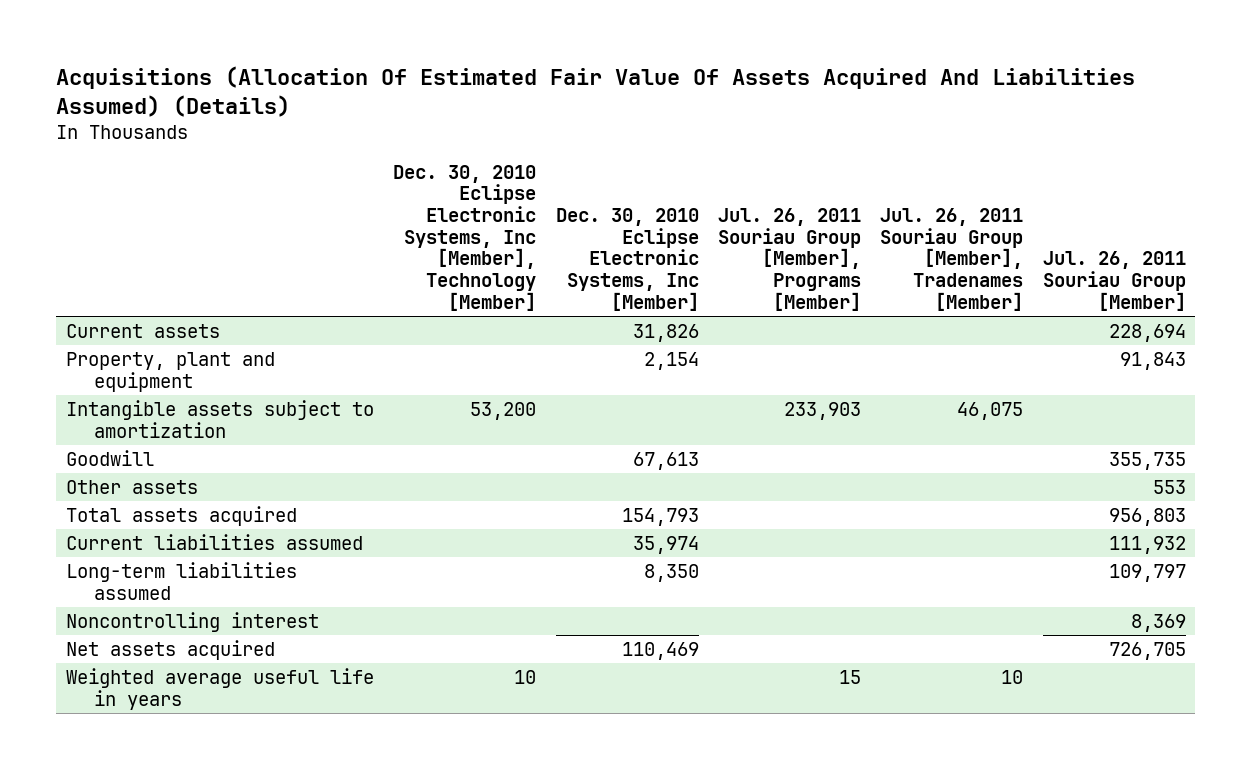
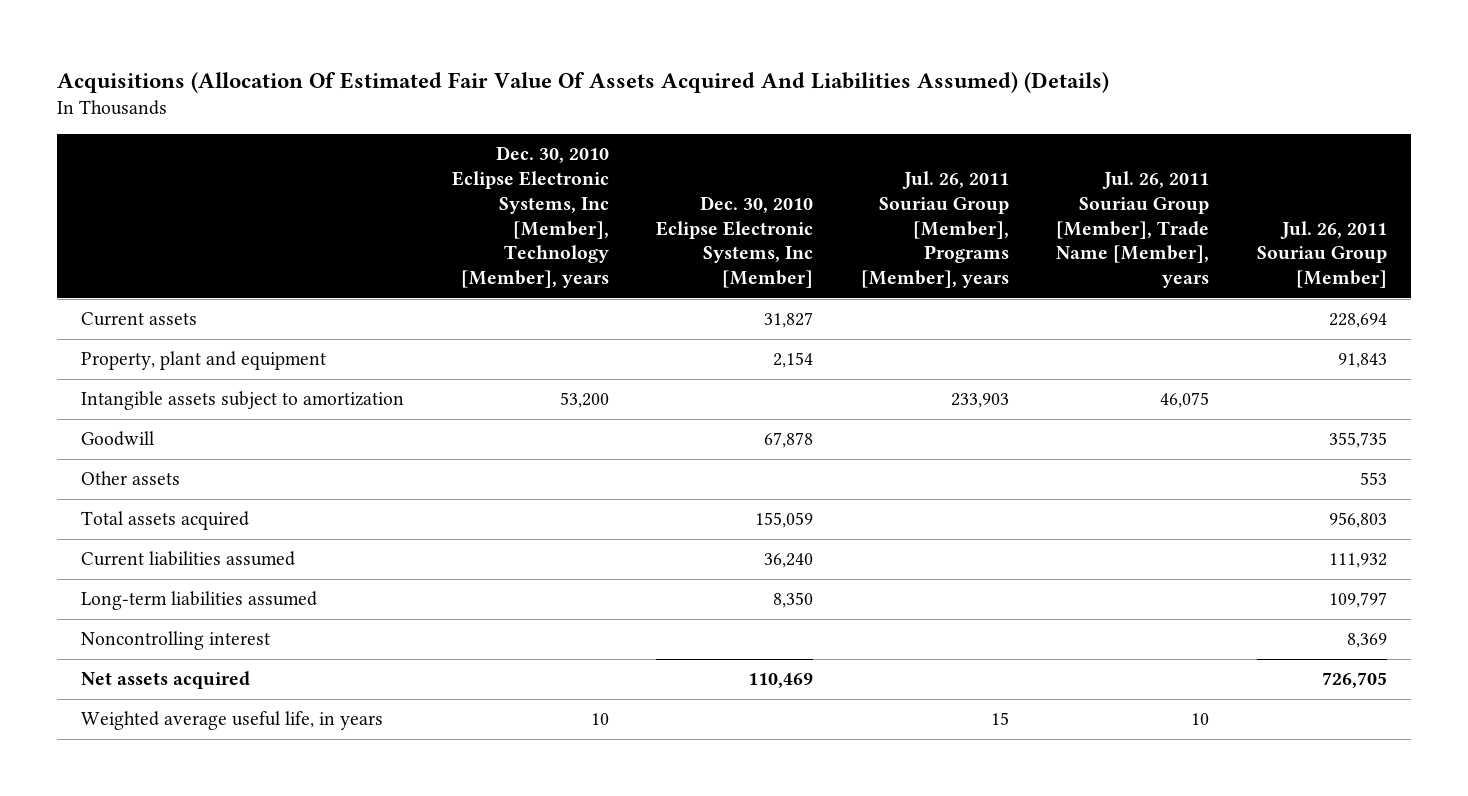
- | Dec. 30, 2010 Eclipse Electronic Systems, Inc [Member], Technology [Member] | Dec. 30, 2010 Eclipse Electronic Systems, Inc [Member] | Jul. 26, 2011 Souriau Group [Member], Programs [Member] | Jul. 26, 2011 Souriau Group [Member], Tradenames [Member] | Jul. 26, 2011 Souriau Group [Member]
+ | Dec. 30, 2010 Eclipse Electronic Systems, Inc [Member], Technology [Member], years | Dec. 30, 2010 Eclipse Electronic Systems, Inc [Member] | Jul. 26, 2011 Souriau Group [Member], Programs [Member], years | Jul. 26, 2011 Souriau Group [Member], Trade Name [Member], years | Jul. 26, 2011 Souriau Group [Member]
- Current assets | | 31,826 | | | 228,694
+ Current assets | | 31,827 | | | 228,694
- Goodwill | | 67,613 | | | 355,735
+ Goodwill | | 67,878 | | | 355,735
- Total assets acquired | | 154,793 | | | 956,803
- Current liabilities assumed | | 35,974 | | | 111,932
+ Total assets acquired | | 155,059 | | | 956,803
+ Current liabilities assumed | | 36,240 | | | 111,932
- Weighted average useful life in years | 10 | | 15 | 10 |
+ Weighted average useful life, in years | 10 | | 15 | 10 |

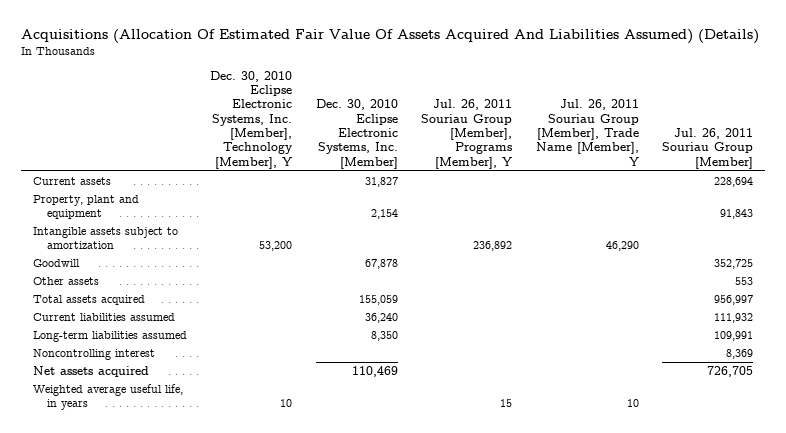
- | Dec. 30, 2010 Eclipse Electronic Systems, Inc [Member], Technology [Member], years | Dec. 30, 2010 Eclipse Electronic Systems, Inc [Member] | Jul. 26, 2011 Souriau Group [Member], Programs [Member], years | Jul. 26, 2011 Souriau Group [Member], Trade Name [Member], years | Jul. 26, 2011 Souriau Group [Member]
+ | Dec. 30, 2010 Eclipse Electronic Systems, Inc. [Member], Technology [Member], Y | Dec. 30, 2010 Eclipse Electronic Systems, Inc. [Member] | Jul. 26, 2011 Souriau Group [Member], Programs [Member], Y | Jul. 26, 2011 Souriau Group [Member], Trade Name [Member], Y | Jul. 26, 2011 Souriau Group [Member]
- Goodwill | | 67,878 | | | 355,735
+ Goodwill | | 67,878 | | | 352,725
- Total assets acquired | | 155,059 | | | 956,803
+ Total assets acquired | | 155,059 | | | 956,997
- Long-term liabilities assumed | | 8,350 | | | 109,797
+ Long-term liabilities assumed | | 8,350 | | | 109,991

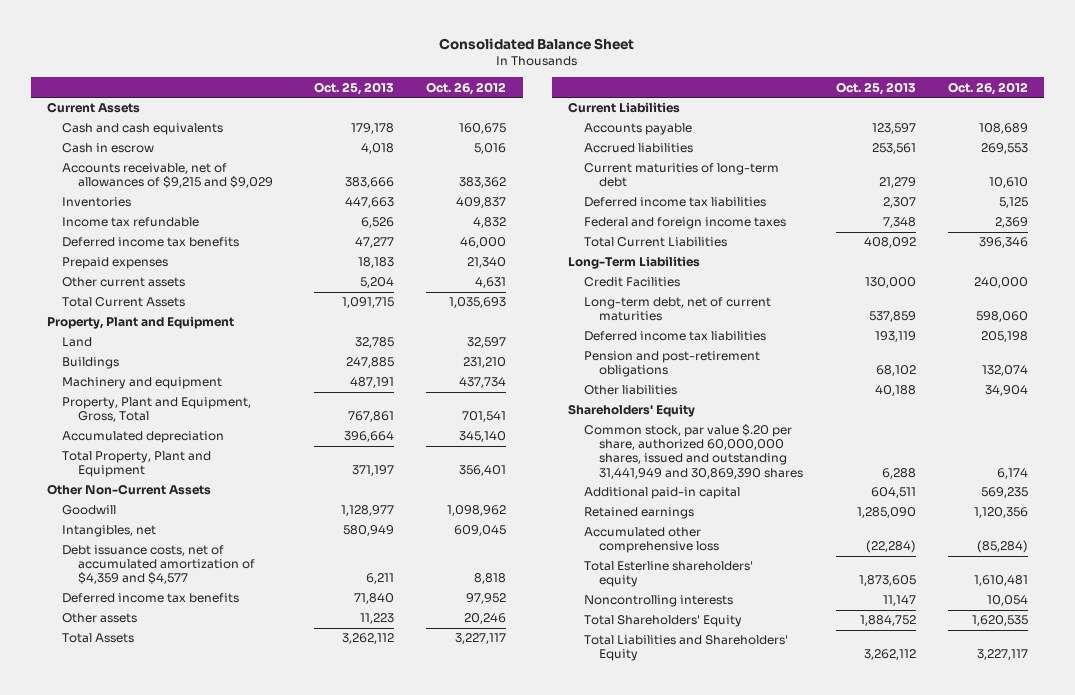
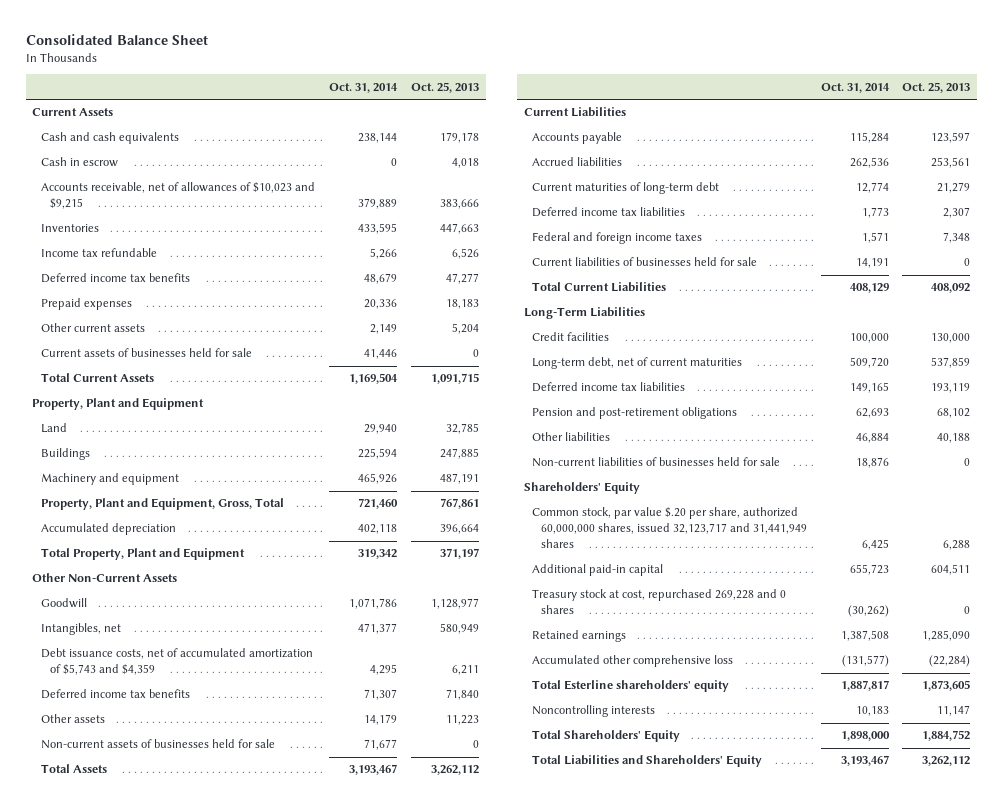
- | Oct. 25, 2013 | Oct. 26, 2012
+ | Oct. 31, 2014 | Oct. 25, 2013
- Accounts receivable, net of allowances of $9,215 and $9,029 | 383,666 | 383,362
+ Accounts receivable, net of allowances of $10,023 and $9,215 | 379,889 | 383,666
+ Current assets of businesses held for sale | 41,446 | 0
- Debt issuance costs, net of accumulated amortization of $4,359 and $4,577 | 6,211 | 8,818
+ Debt issuance costs, net of accumulated amortization of $5,743 and $4,359 | 4,295 | 6,211
+ Non-current assets of businesses held for sale | 71,677 | 0
+ Current liabilities of businesses held for sale | 14,191 | 0
- Credit Facilities | 130,000 | 240,000
+ Credit facilities | 100,000 | 130,000
+ Non-current liabilities of businesses held for sale | 18,876 | 0
- Common stock, par value $.20 per share, authorized 60,000,000 shares, issued and outstanding 31,441,949 and 30,869,390 shares | 6,288 | 6,174
+ Common stock, par value $.20 per share, authorized 60,000,000 shares, issued 32,123,717 and 31,441,949 shares | 6,425 | 6,288
+ Treasury stock at cost, repurchased 269,228 and 0 shares | (30,262) | 0

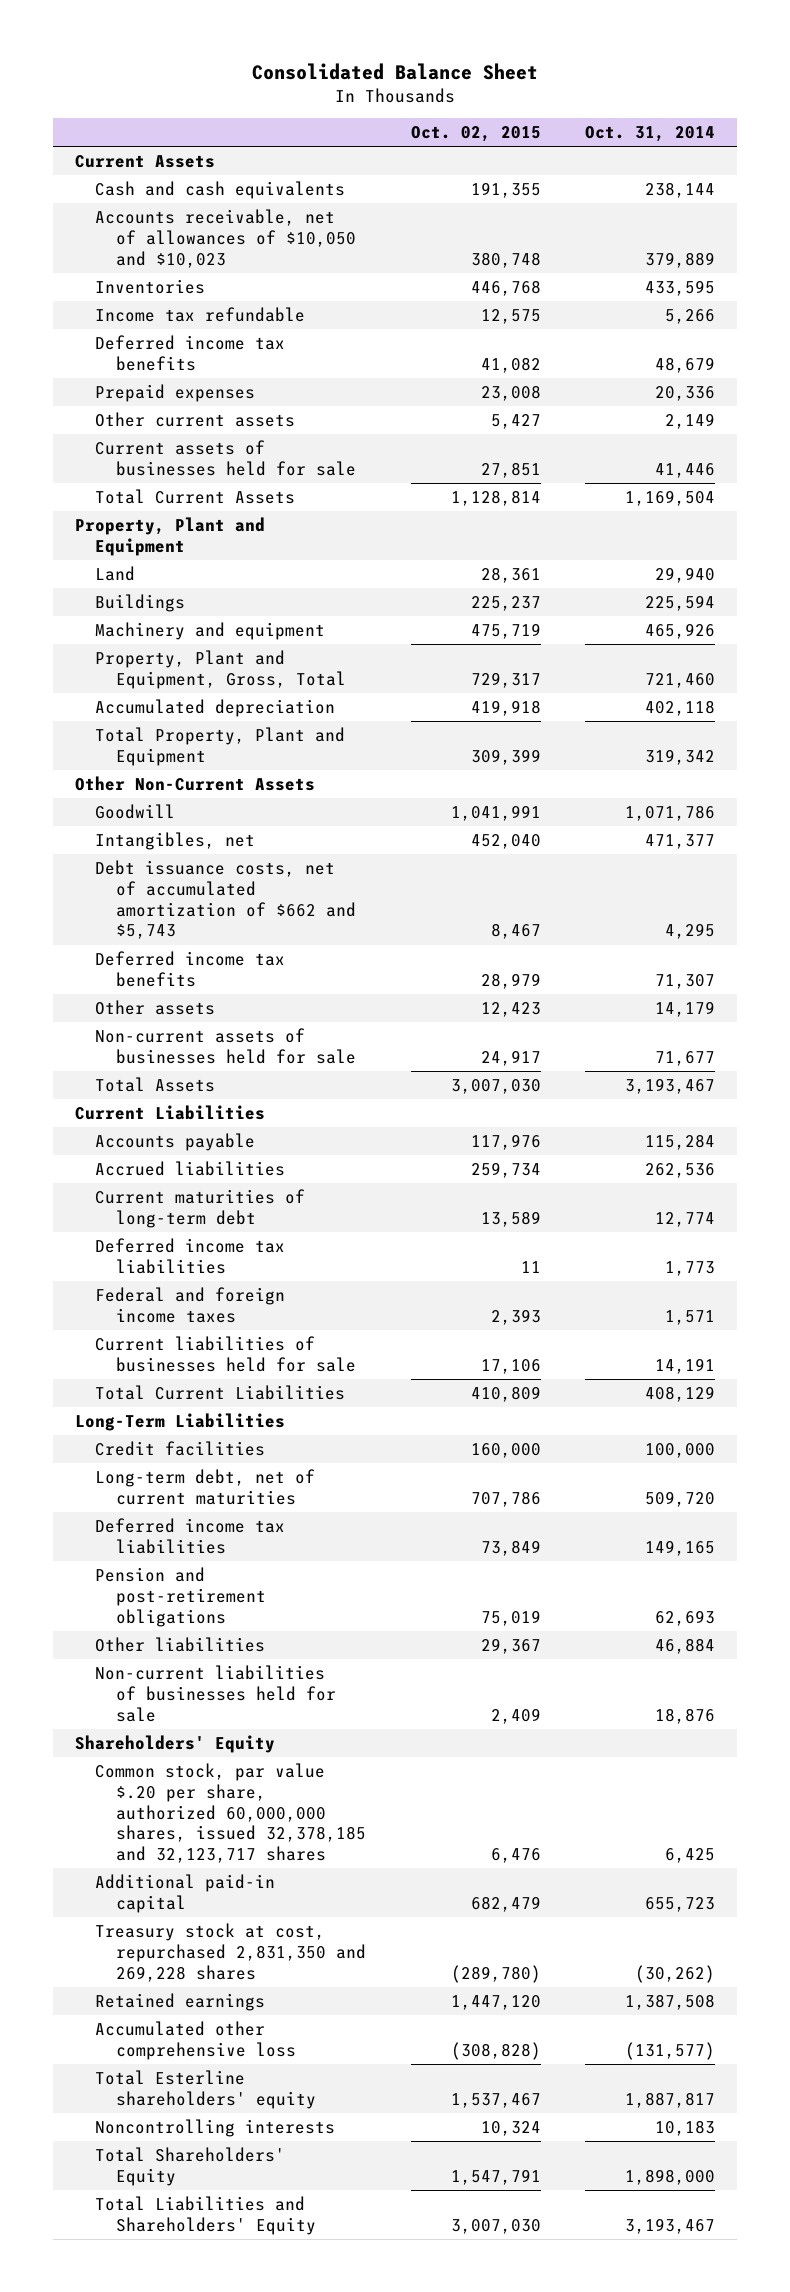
- | Oct. 31, 2014 | Oct. 25, 2013
+ | Oct. 02, 2015 | Oct. 31, 2014
- Cash in escrow | 0 | 4,018
- Accounts receivable, net of allowances of $10,023 and $9,215 | 379,889 | 383,666
+ Accounts receivable, net of allowances of $10,050 and $10,023 | 380,748 | 379,889
- Debt issuance costs, net of accumulated amortization of $5,743 and $4,359 | 4,295 | 6,211
+ Debt issuance costs, net of accumulated amortization of $662 and $5,743 | 8,467 | 4,295
- Common stock, par value $.20 per share, authorized 60,000,000 shares, issued 32,123,717 and 31,441,949 shares | 6,425 | 6,288
+ Common stock, par value $.20 per share, authorized 60,000,000 shares, issued 32,378,185 and 32,123,717 shares | 6,476 | 6,425
- Treasury stock at cost, repurchased 269,228 and 0 shares | (30,262) | 0
+ Treasury stock at cost, repurchased 2,831,350 and 269,228 shares | (289,780) | (30,262)

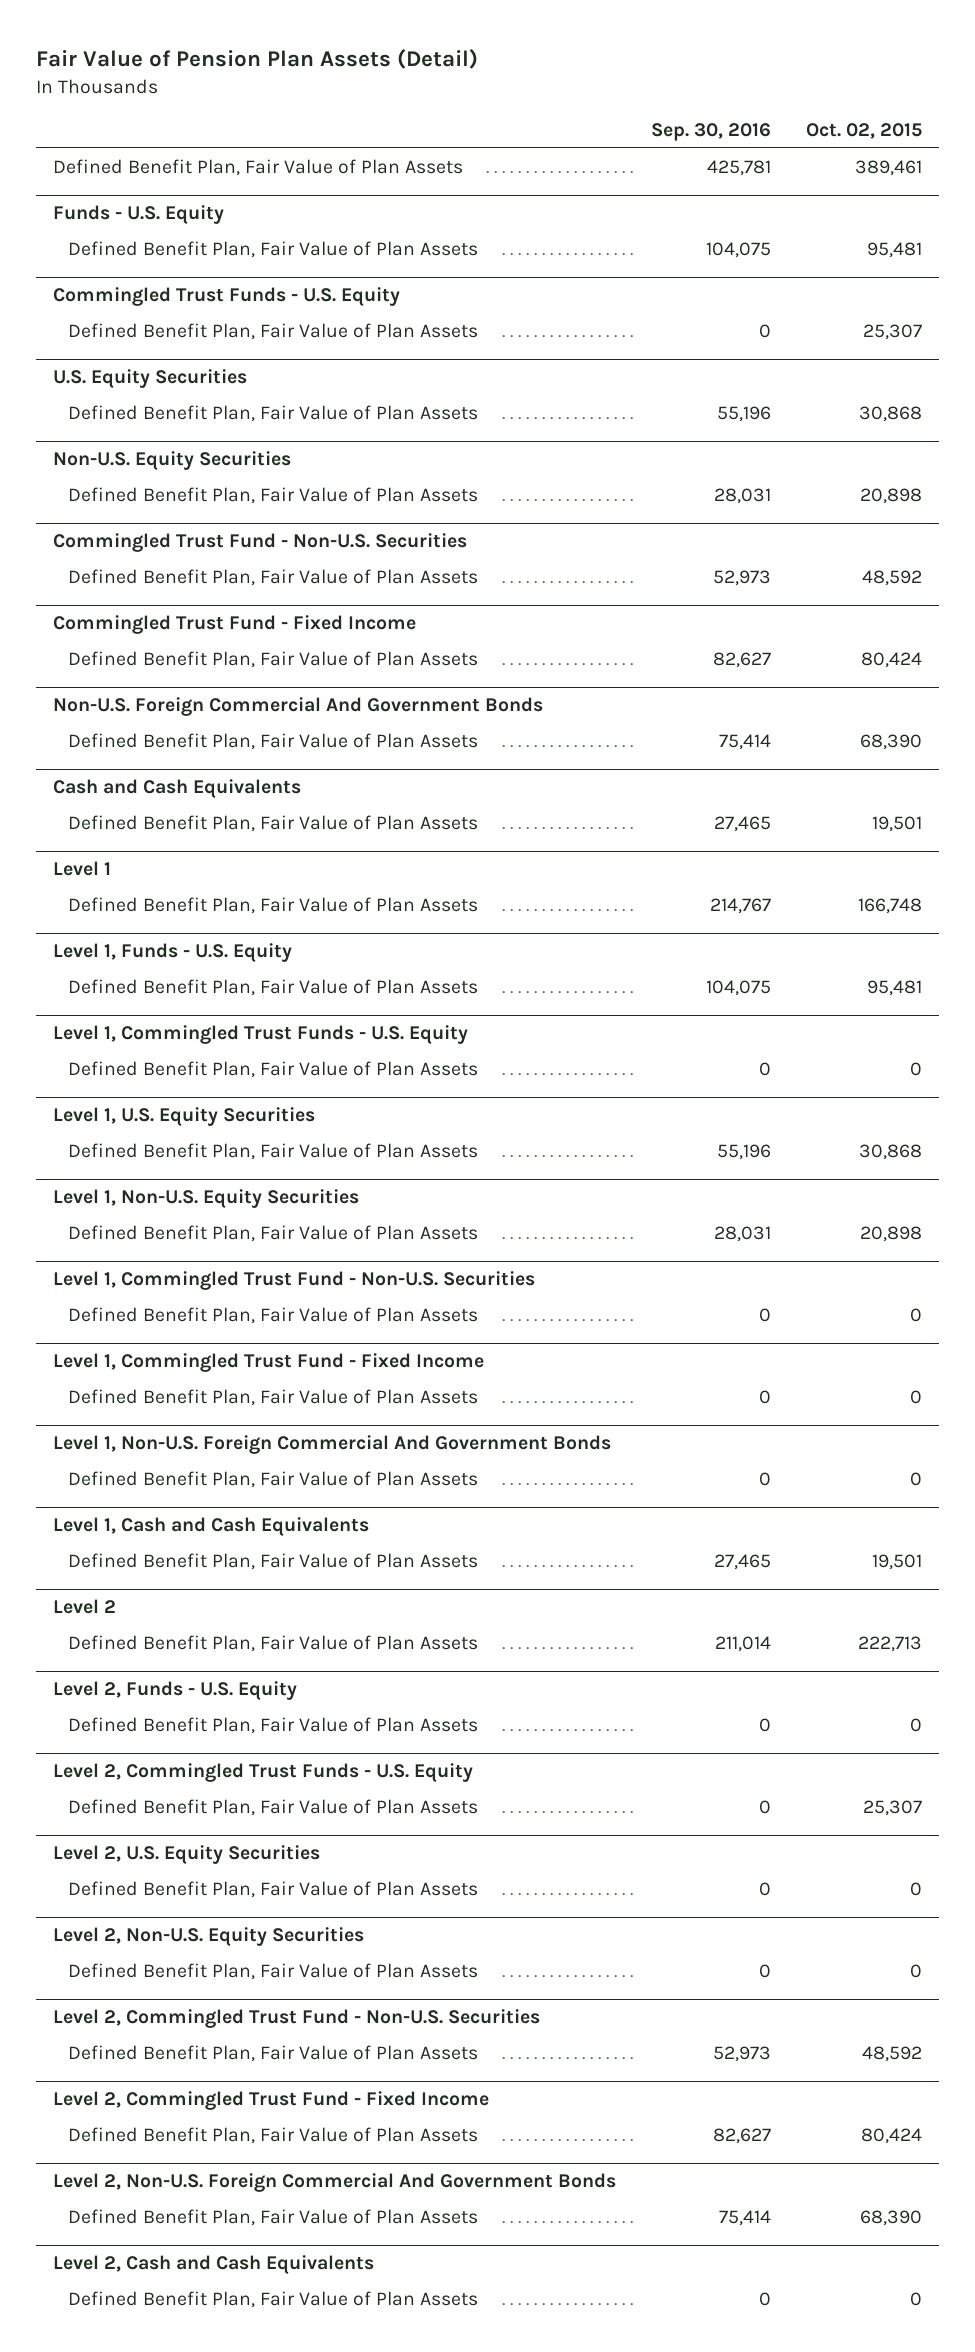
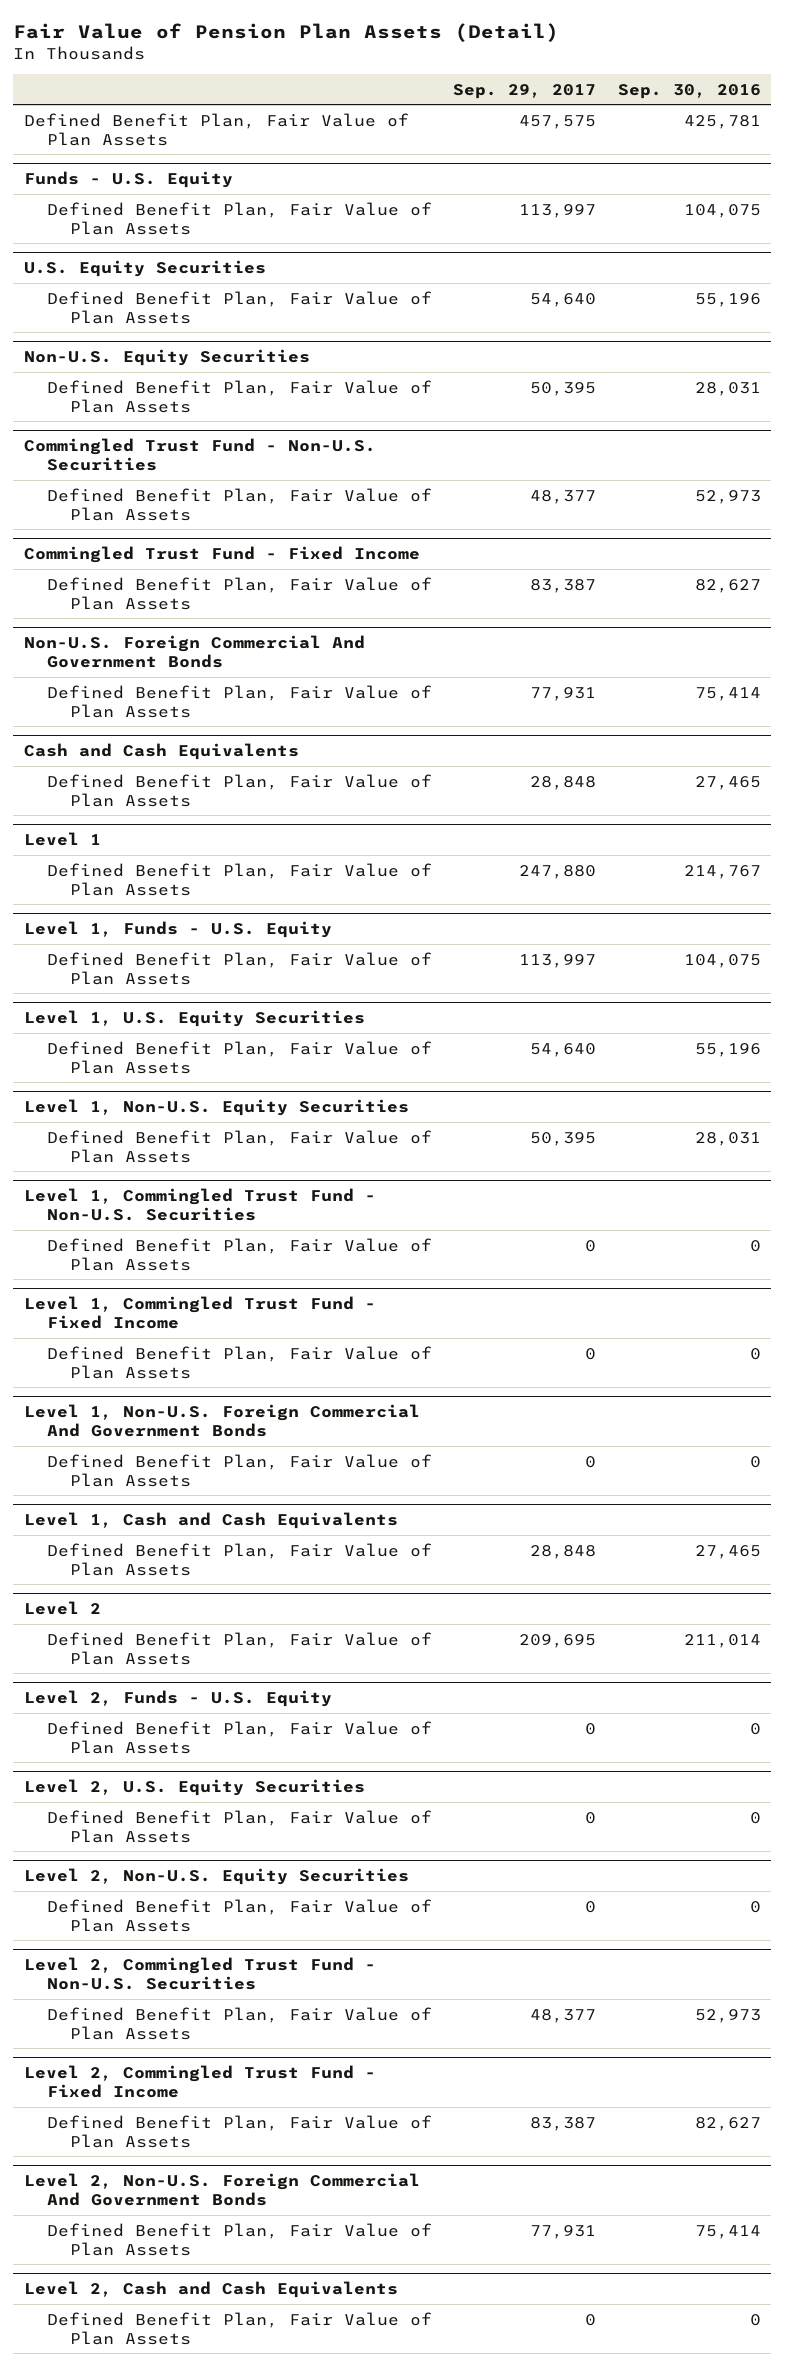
- | Sep. 30, 2016 | Oct. 02, 2015
+ | Sep. 29, 2017 | Sep. 30, 2016
- Commingled Trust Funds - U.S. Equity
- Defined Benefit Plan, Fair Value of Plan Assets | 0 | 25,307
- Level 1, Commingled Trust Funds - U.S. Equity
- Defined Benefit Plan, Fair Value of Plan Assets | 0 | 0
- Level 2, Commingled Trust Funds - U.S. Equity
- Defined Benefit Plan, Fair Value of Plan Assets | 0 | 25,307

